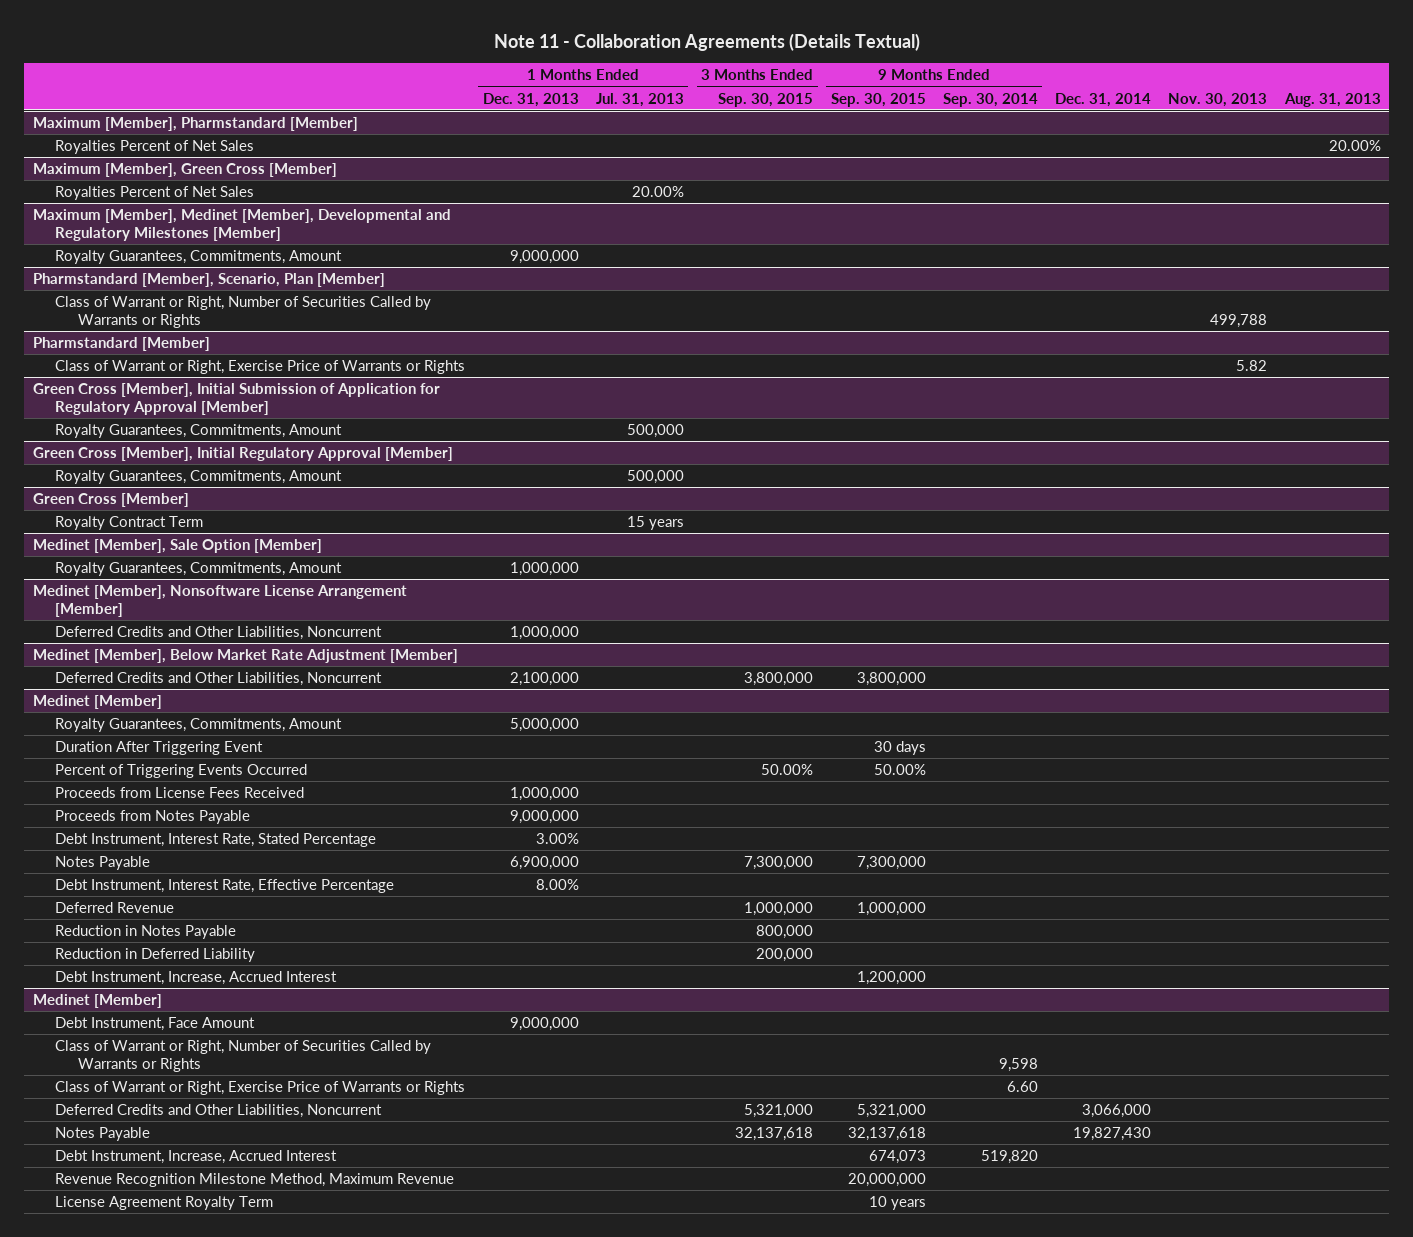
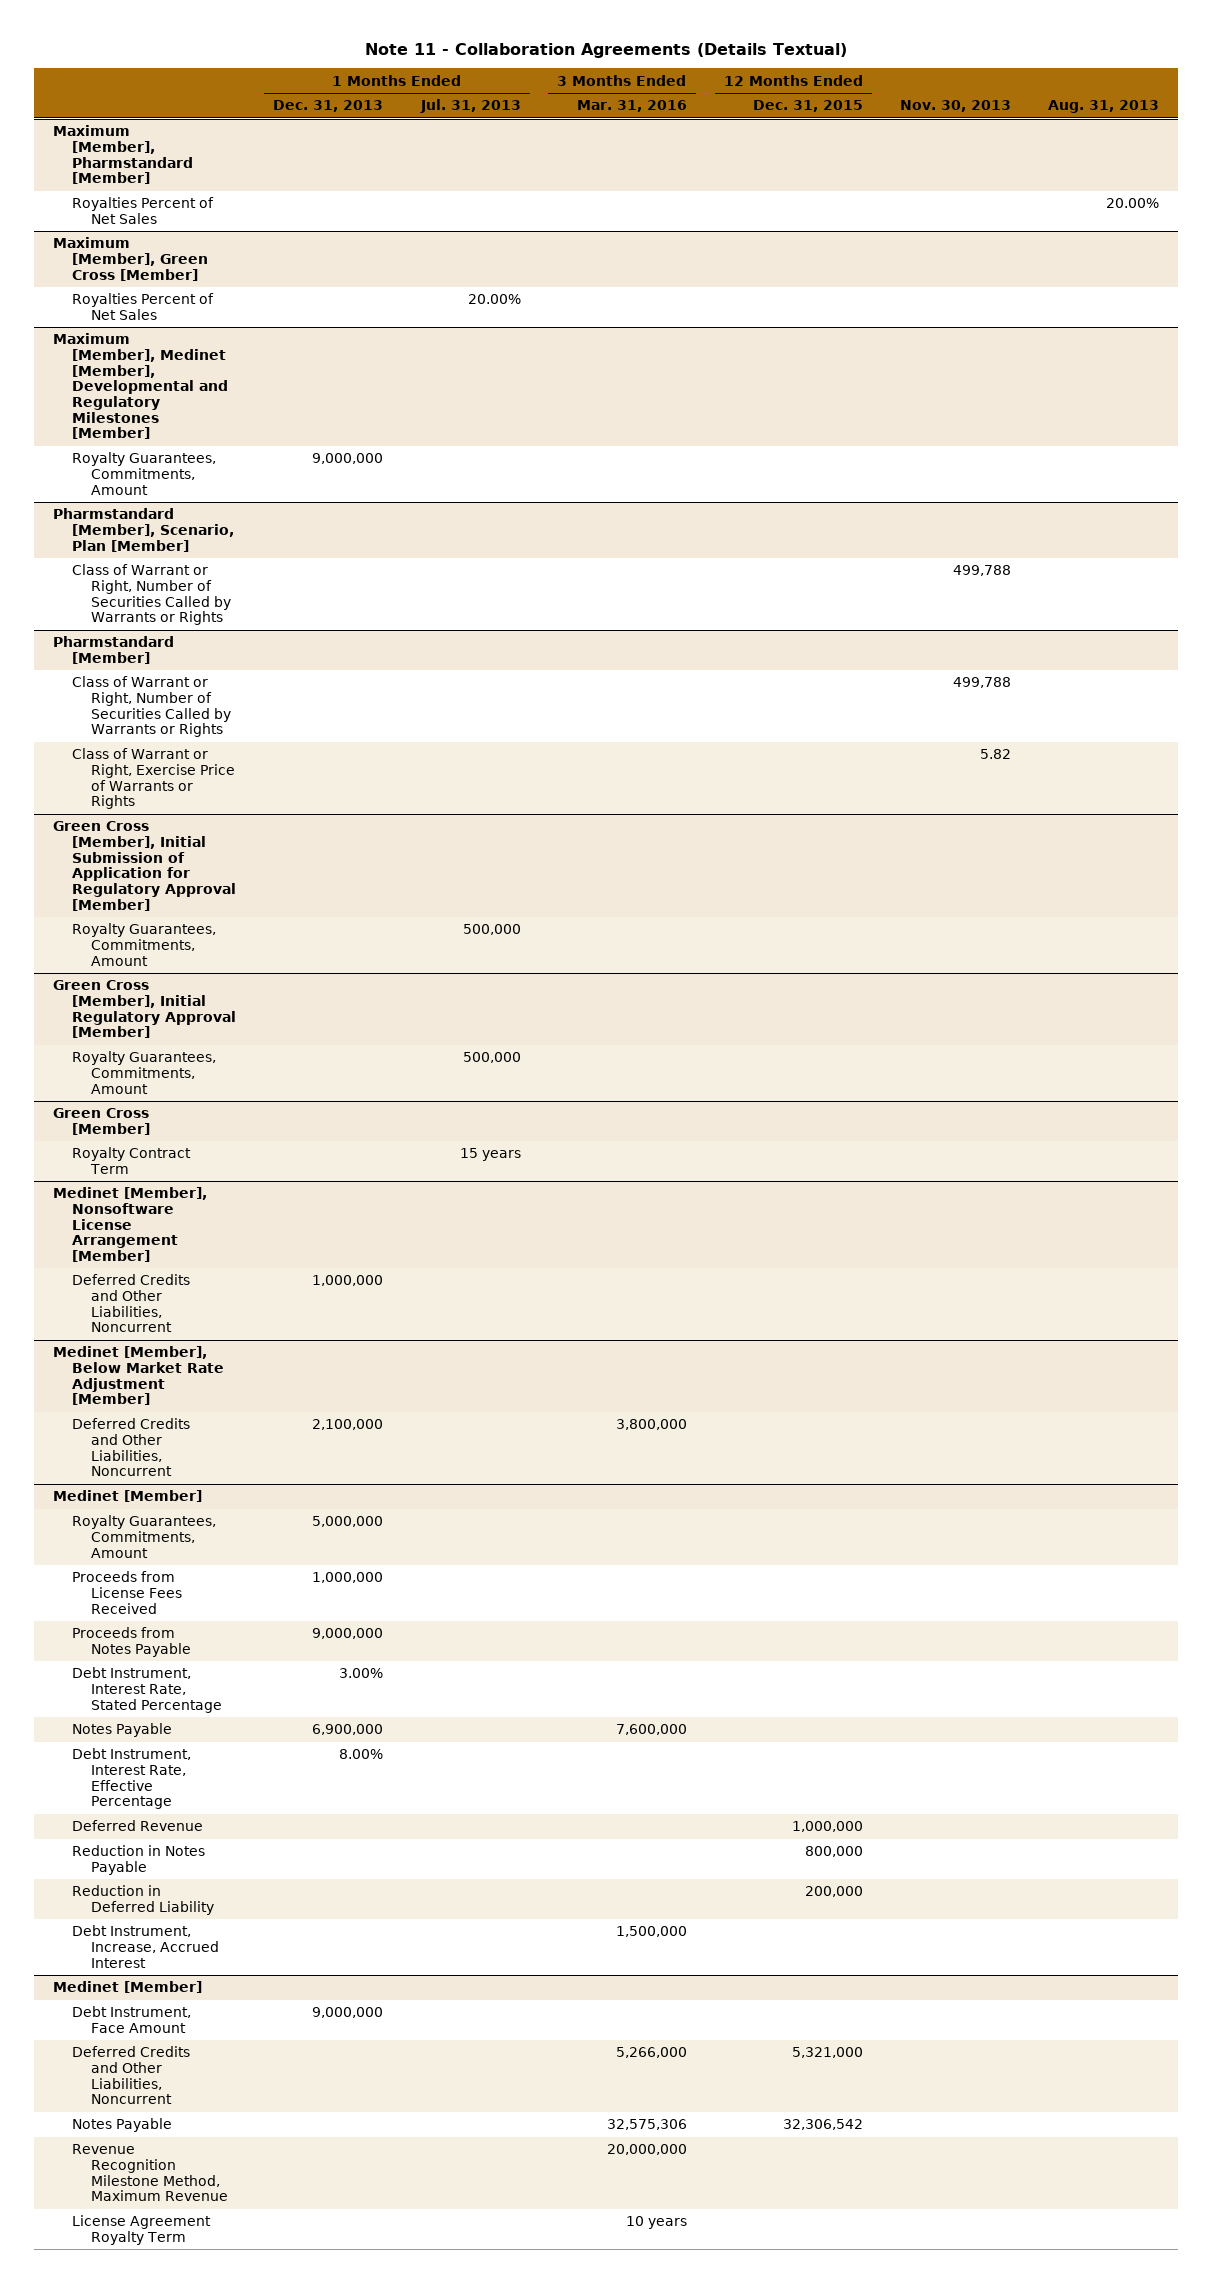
- | 1 Months Ended Dec. 31, 2013 | 1 Months Ended Jul. 31, 2013 | 3 Months Ended Sep. 30, 2015 | 9 Months Ended Sep. 30, 2015 | 9 Months Ended Sep. 30, 2014 | Dec. 31, 2014 | Nov. 30, 2013 | Aug. 31, 2013
+ | 1 Months Ended Dec. 31, 2013 | 1 Months Ended Jul. 31, 2013 | 3 Months Ended Mar. 31, 2016 | 12 Months Ended Dec. 31, 2015 | Nov. 30, 2013 | Aug. 31, 2013
@ Pharmstandard [Member]
+ Class of Warrant or Right, Number of Securities Called by Warrants or Rights | | | | | 499,788 |
- Medinet [Member], Sale Option [Member]
- Royalty Guarantees, Commitments, Amount | 1,000,000 | | | | | | |
@ Medinet [Member]
- Duration After Triggering Event | | | | 30 days | | | |
- Percent of Triggering Events Occurred | | | 50.00% | 50.00% | | | |
- Class of Warrant or Right, Number of Securities Called by Warrants or Rights | | | | | 9,598 | | |
- Class of Warrant or Right, Exercise Price of Warrants or Rights | | | | | 6.60 | | |
- Debt Instrument, Increase, Accrued Interest | | | | 674,073 | 519,820 | | |

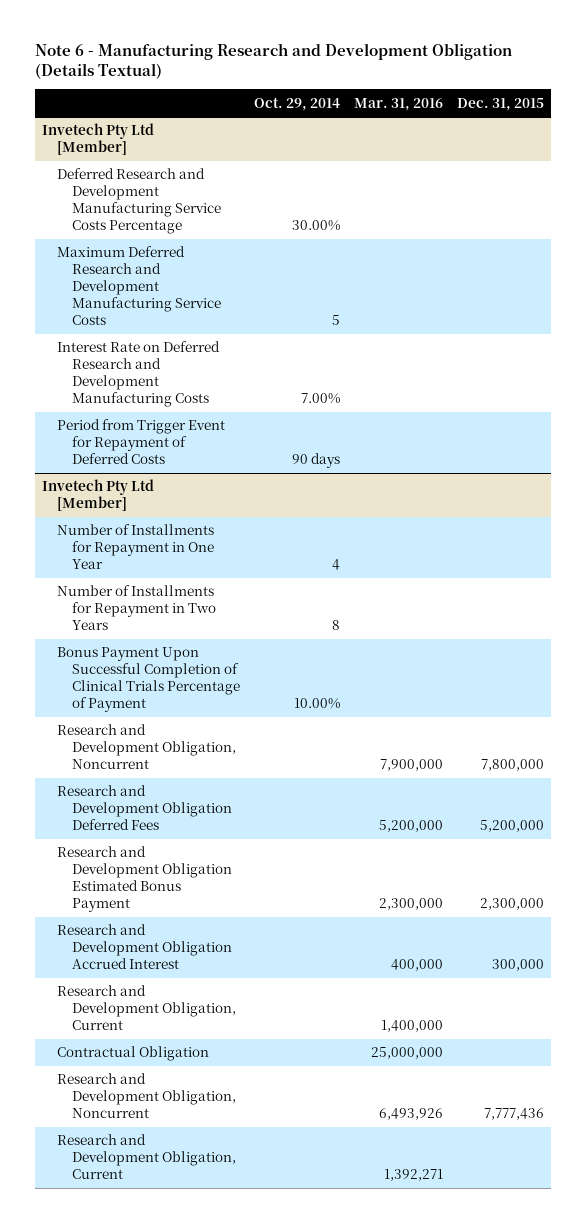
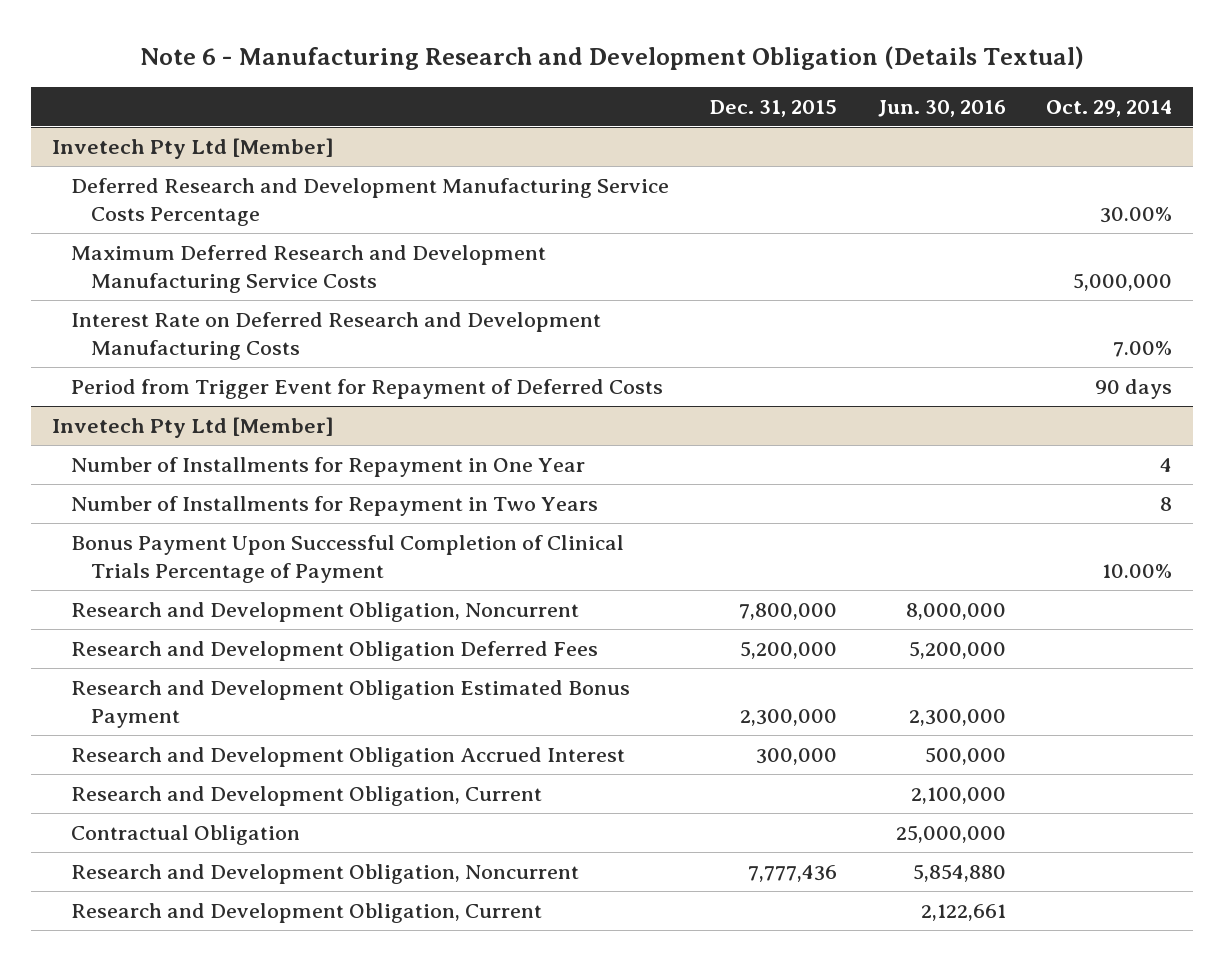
- | Oct. 29, 2014 | Mar. 31, 2016 | Dec. 31, 2015
+ | Dec. 31, 2015 | Jun. 30, 2016 | Oct. 29, 2014
@ Invetech Pty Ltd [Member]
- Maximum Deferred Research and Development Manufacturing Service Costs | 5 | |
+ Maximum Deferred Research and Development Manufacturing Service Costs | | | 5,000,000

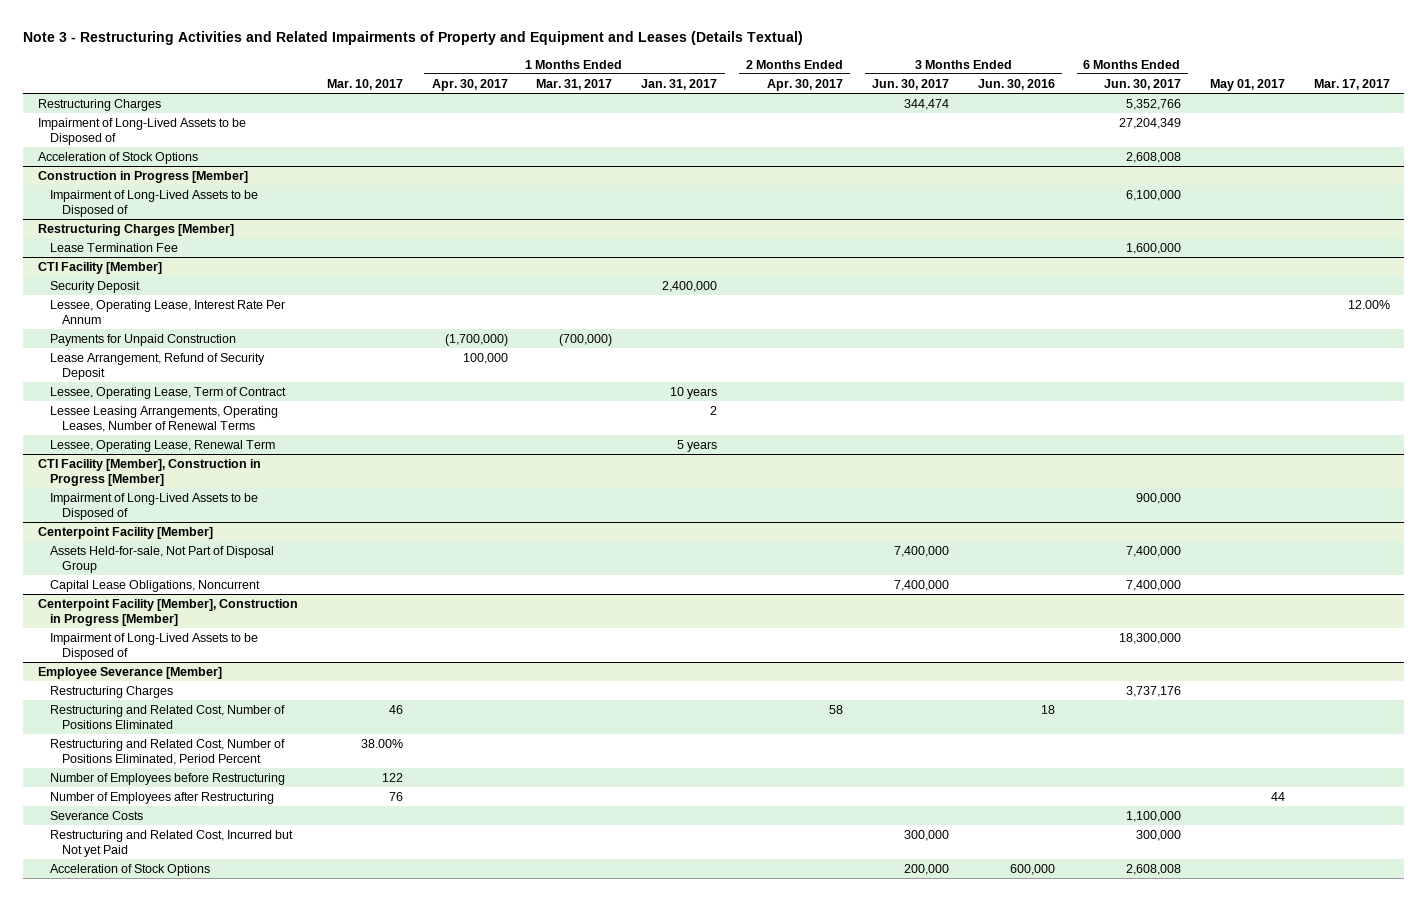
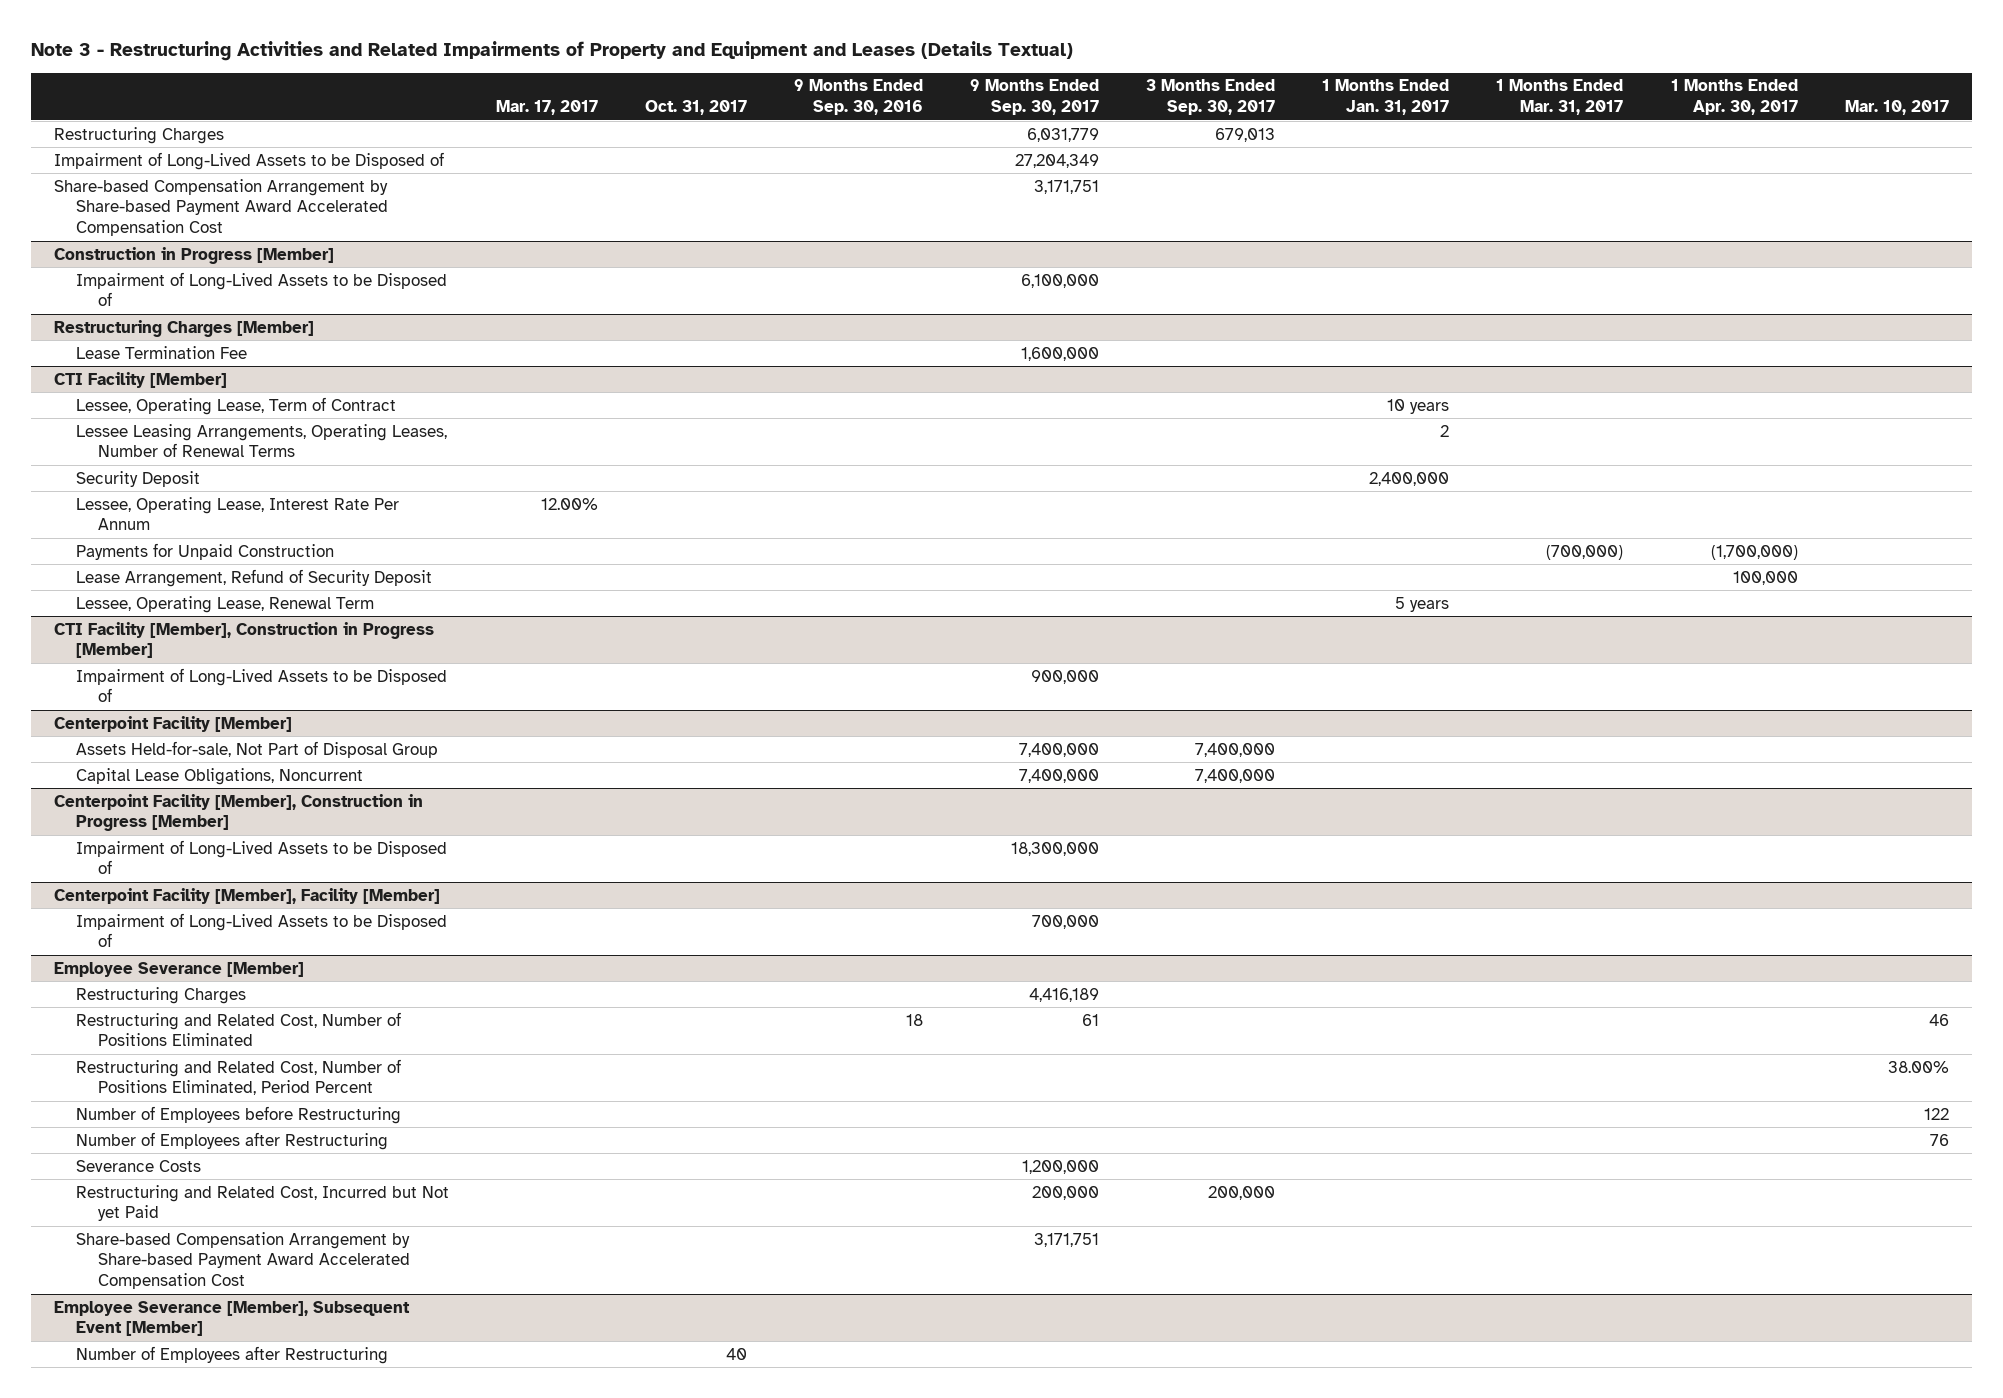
- | Mar. 10, 2017 | 1 Months Ended Apr. 30, 2017 | 1 Months Ended Mar. 31, 2017 | 1 Months Ended Jan. 31, 2017 | 2 Months Ended Apr. 30, 2017 | 3 Months Ended Jun. 30, 2017 | 3 Months Ended Jun. 30, 2016 | 6 Months Ended Jun. 30, 2017 | May 01, 2017 | Mar. 17, 2017
+ | Mar. 17, 2017 | Oct. 31, 2017 | 9 Months Ended Sep. 30, 2016 | 9 Months Ended Sep. 30, 2017 | 3 Months Ended Sep. 30, 2017 | 1 Months Ended Jan. 31, 2017 | 1 Months Ended Mar. 31, 2017 | 1 Months Ended Apr. 30, 2017 | Mar. 10, 2017
- Acceleration of Stock Options | | | | | | | | 2,608,008 | |
+ Share-based Compensation Arrangement by Share-based Payment Award Accelerated Compensation Cost | | | | 3,171,751 | | | | |
@ CTI Facility [Member]
moved up: Lessee, Operating Lease, Term of Contract | | | | | | 10 years | | |
moved up: Lessee Leasing Arrangements, Operating Leases, Number of Renewal Terms | | | | | | 2 | | |
+ Centerpoint Facility [Member], Facility [Member]
+ Impairment of Long-Lived Assets to be Disposed of | | | | 700,000 | | | | |
@ Employee Severance [Member]
- Acceleration of Stock Options | | | | | | 200,000 | 600,000 | 2,608,008 | |
+ Share-based Compensation Arrangement by Share-based Payment Award Accelerated Compensation Cost | | | | 3,171,751 | | | | |
+ Employee Severance [Member], Subsequent Event [Member]
+ Number of Employees after Restructuring | | 40 | | | | | | |

